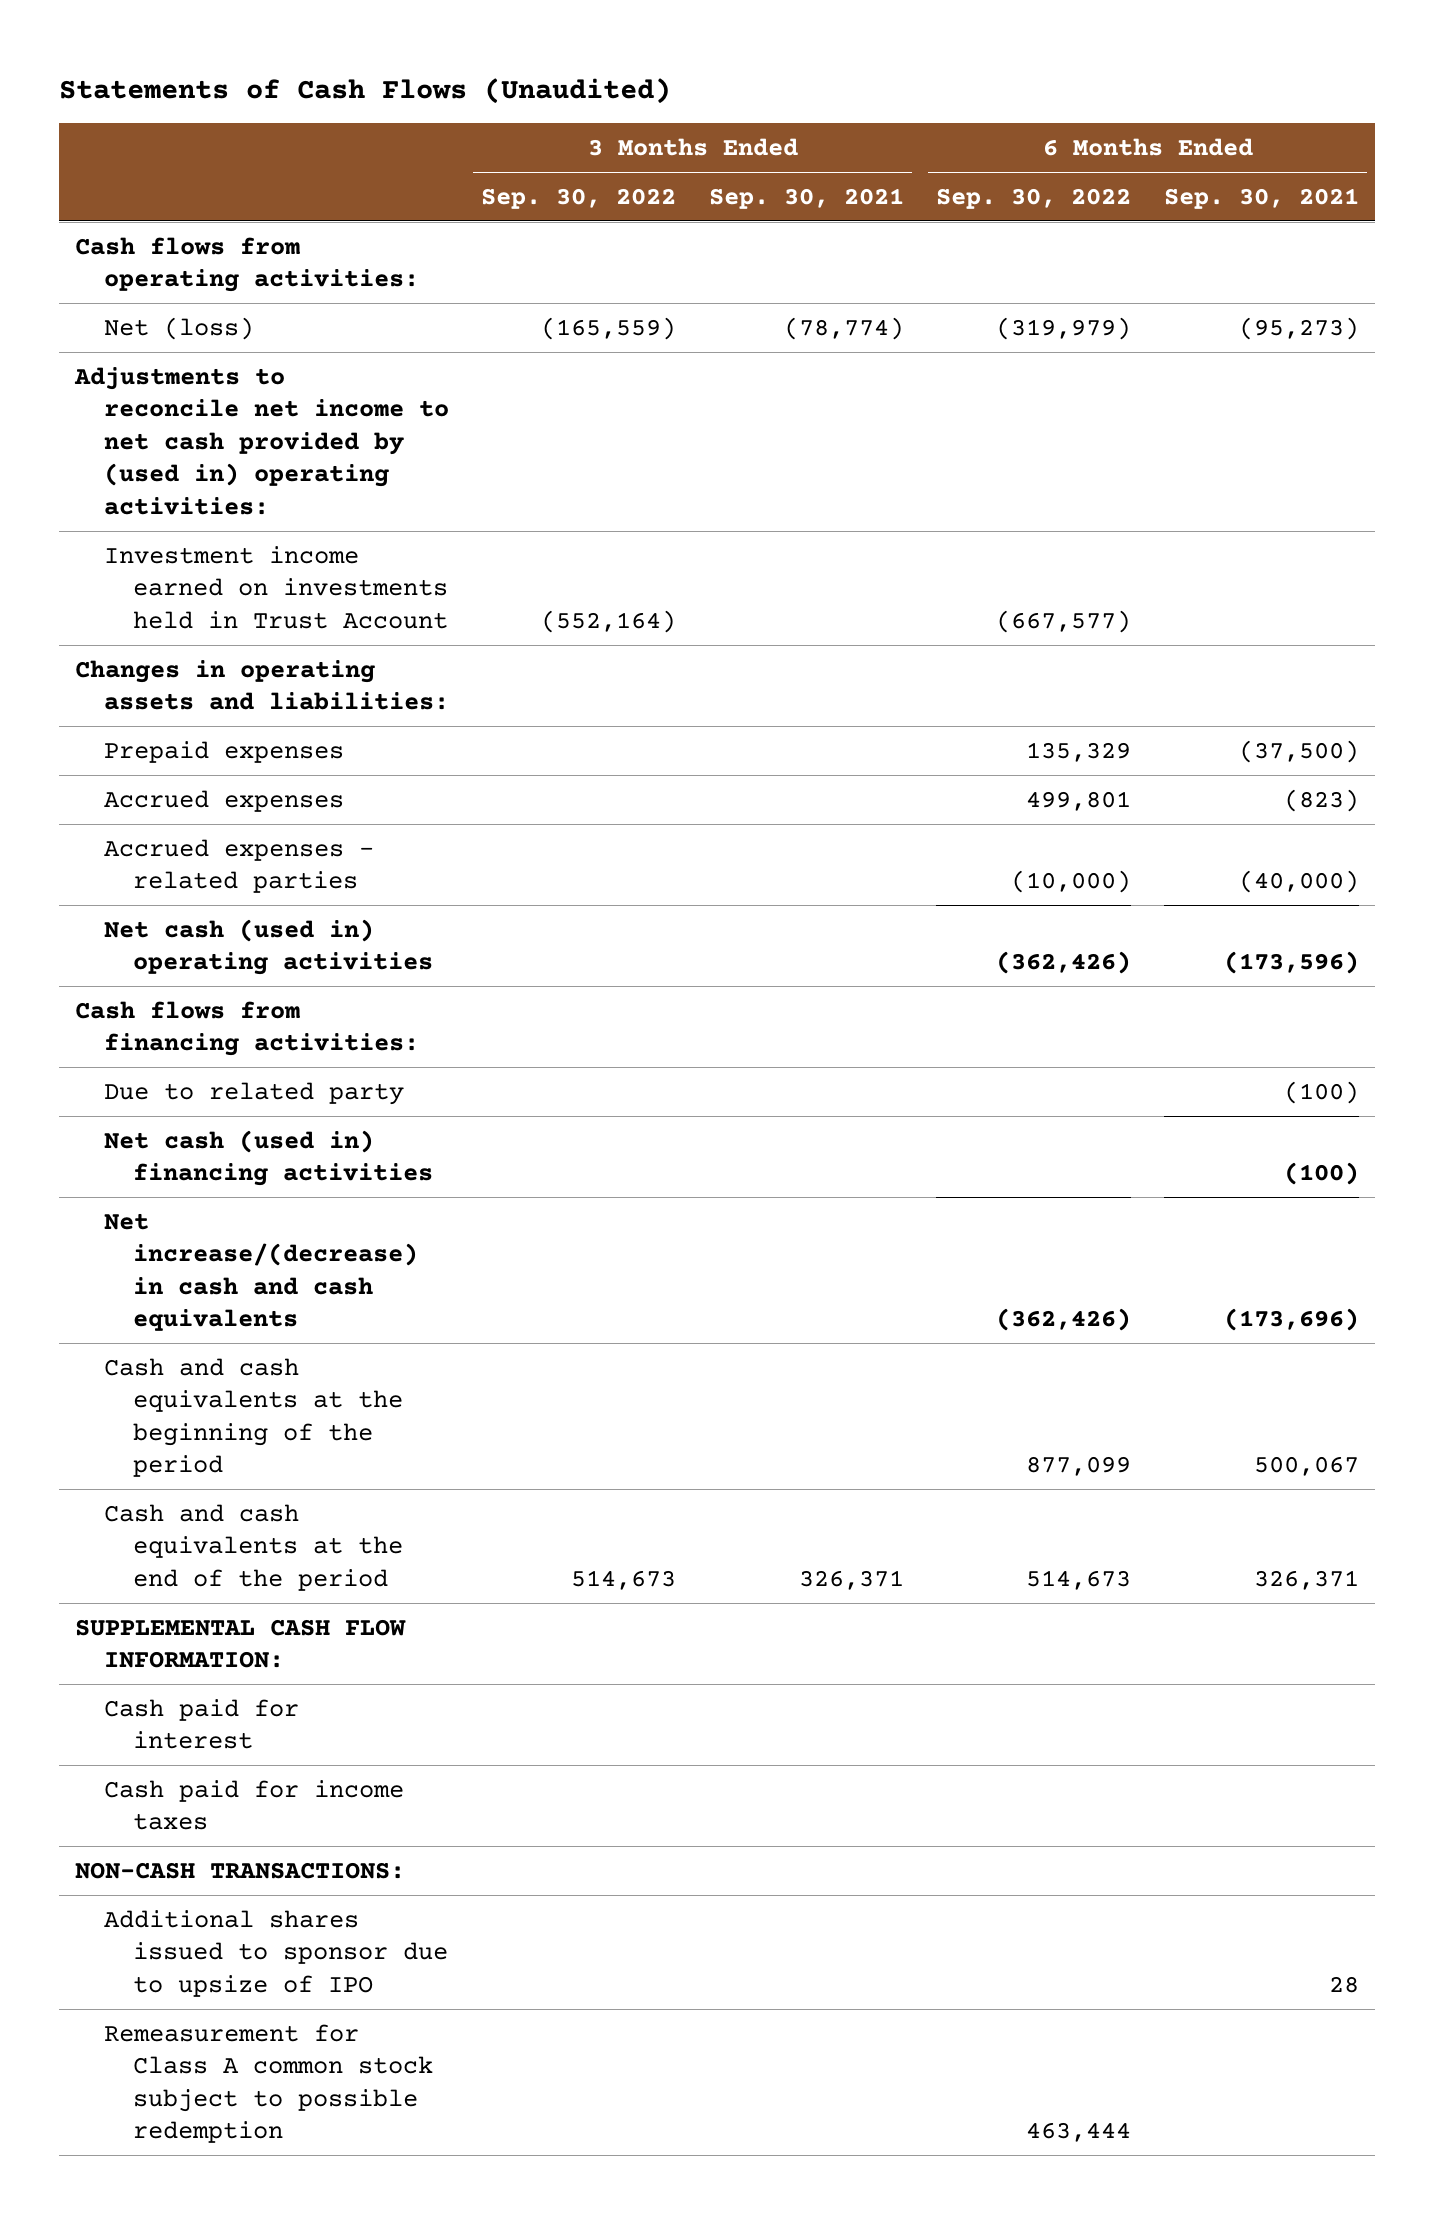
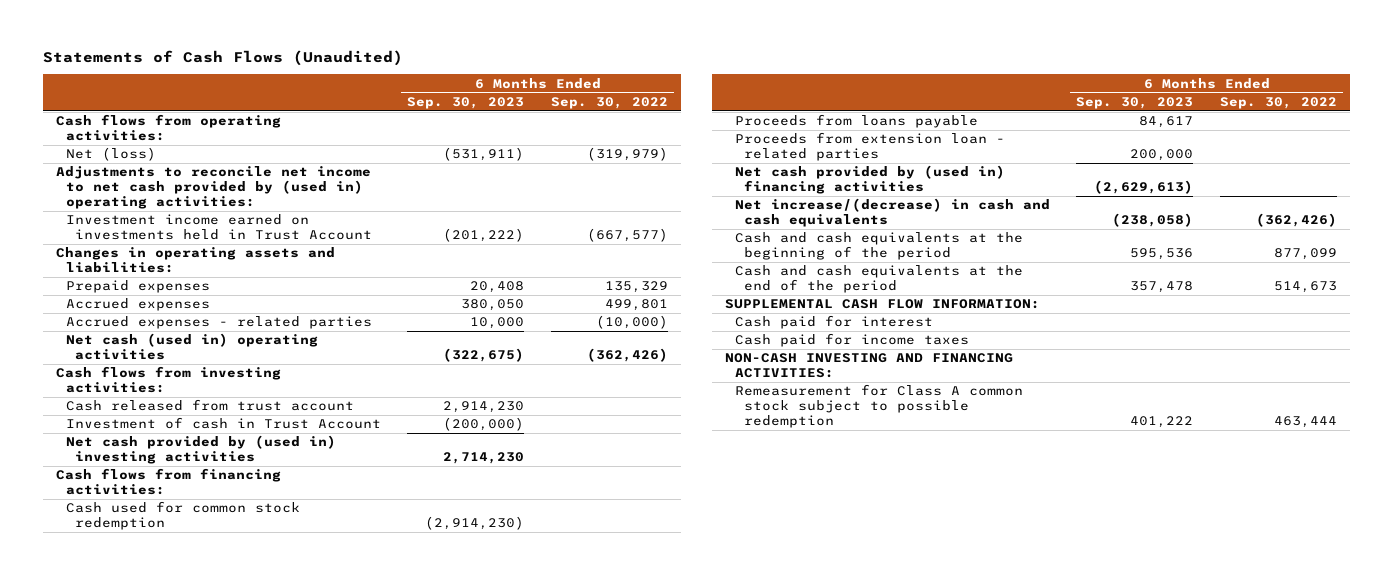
- | 3 Months Ended Sep. 30, 2022 | 3 Months Ended Sep. 30, 2021 | 6 Months Ended Sep. 30, 2022 | 6 Months Ended Sep. 30, 2021
+ | 6 Months Ended Sep. 30, 2023 | 6 Months Ended Sep. 30, 2022
+ Cash flows from investing activities:
+ Cash released from trust account | 2,914,230 |
+ Investment of cash in Trust Account | (200,000) |
+ Net cash provided by (used in) investing activities | 2,714,230 |
- Due to related party | | | | (100)
- Net cash (used in) financing activities | | | | (100)
+ Cash used for common stock redemption | (2,914,230) |
+ Proceeds from loans payable | 84,617 |
+ Proceeds from extension loan - related parties | 200,000 |
+ Net cash provided by (used in) financing activities | (2,629,613) |
- NON-CASH TRANSACTIONS:
- Additional shares issued to sponsor due to upsize of IPO | | | | 28
+ NON-CASH INVESTING AND FINANCING ACTIVITIES:

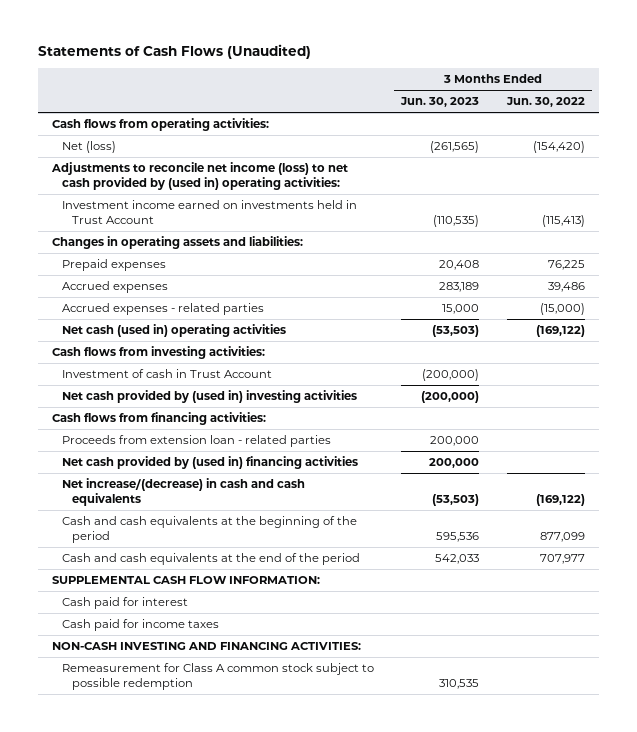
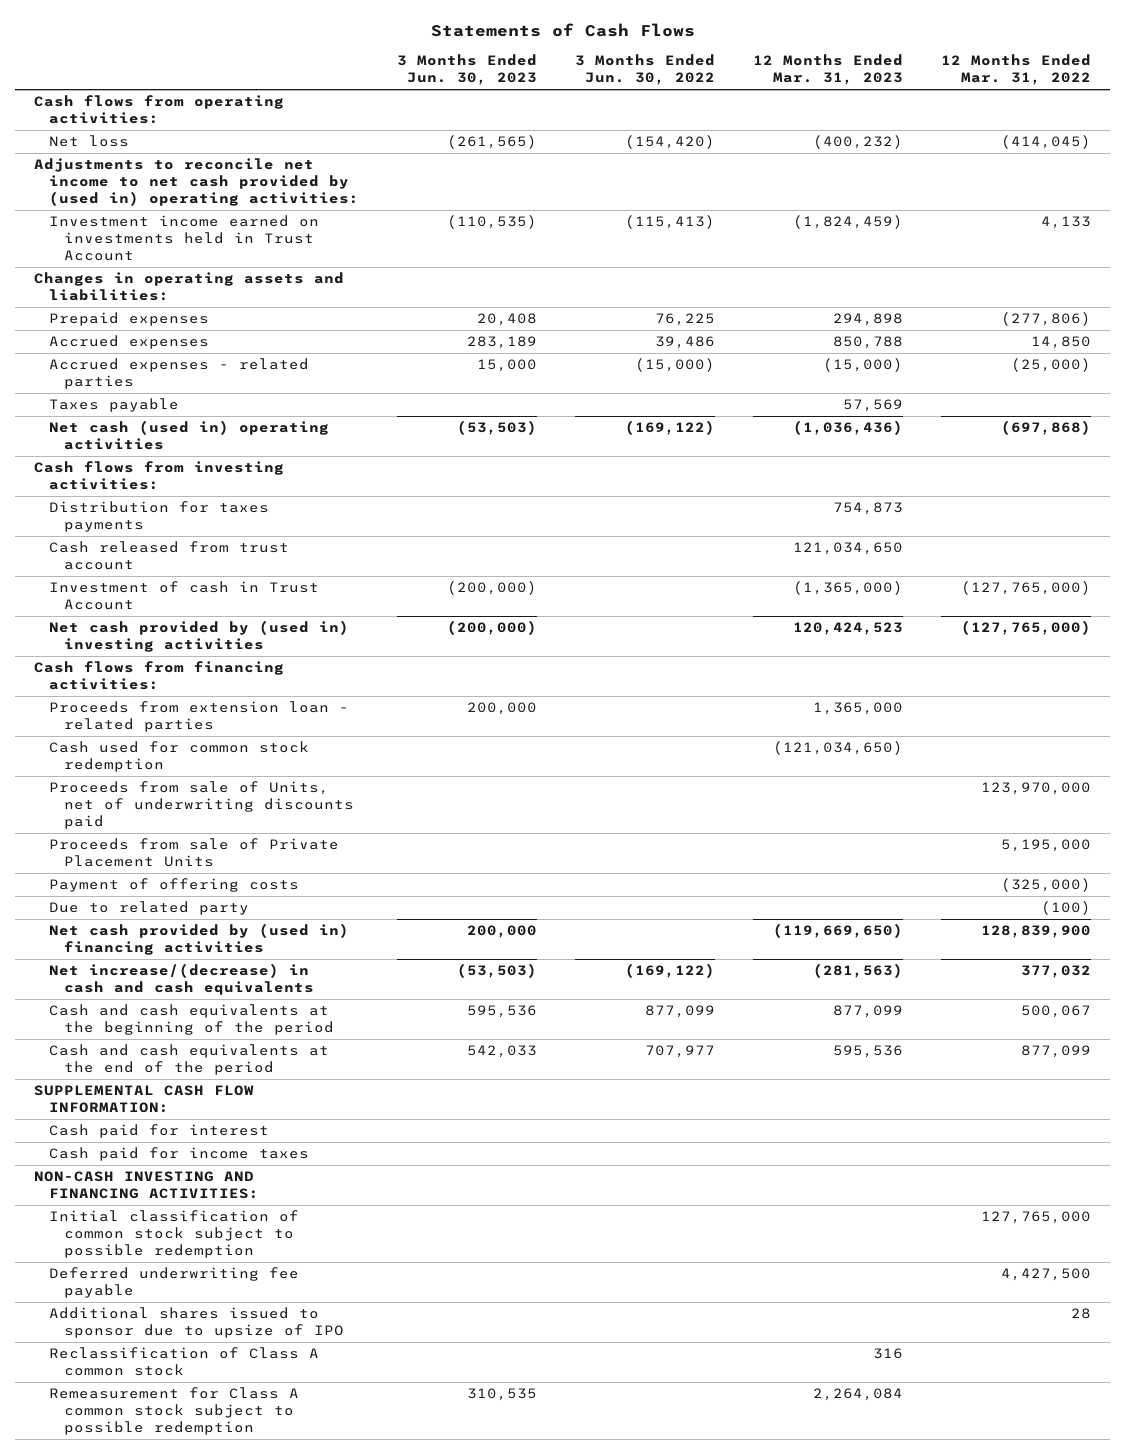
- Statements of Cash Flows (Unaudited)
+ Statements of Cash Flows
- | 3 Months Ended Jun. 30, 2023 | 3 Months Ended Jun. 30, 2022
+ | 3 Months Ended Jun. 30, 2023 | 3 Months Ended Jun. 30, 2022 | 12 Months Ended Mar. 31, 2023 | 12 Months Ended Mar. 31, 2022
- Net (loss) | (261,565) | (154,420)
- Adjustments to reconcile net income (loss) to net cash provided by (used in) operating activities:
+ Net loss | (261,565) | (154,420) | (400,232) | (414,045)
+ Adjustments to reconcile net income to net cash provided by (used in) operating activities:
+ Taxes payable | | | 57,569 |
+ Distribution for taxes payments | | | 754,873 |
+ Cash released from trust account | | | 121,034,650 |
+ Cash used for common stock redemption | | | (121,034,650) |
+ Proceeds from sale of Units, net of underwriting discounts paid | | | | 123,970,000
+ Proceeds from sale of Private Placement Units | | | | 5,195,000
+ Payment of offering costs | | | | (325,000)
+ Due to related party | | | | (100)
+ Initial classification of common stock subject to possible redemption | | | | 127,765,000
+ Deferred underwriting fee payable | | | | 4,427,500
+ Additional shares issued to sponsor due to upsize of IPO | | | | 28
+ Reclassification of Class A common stock | | | 316 |

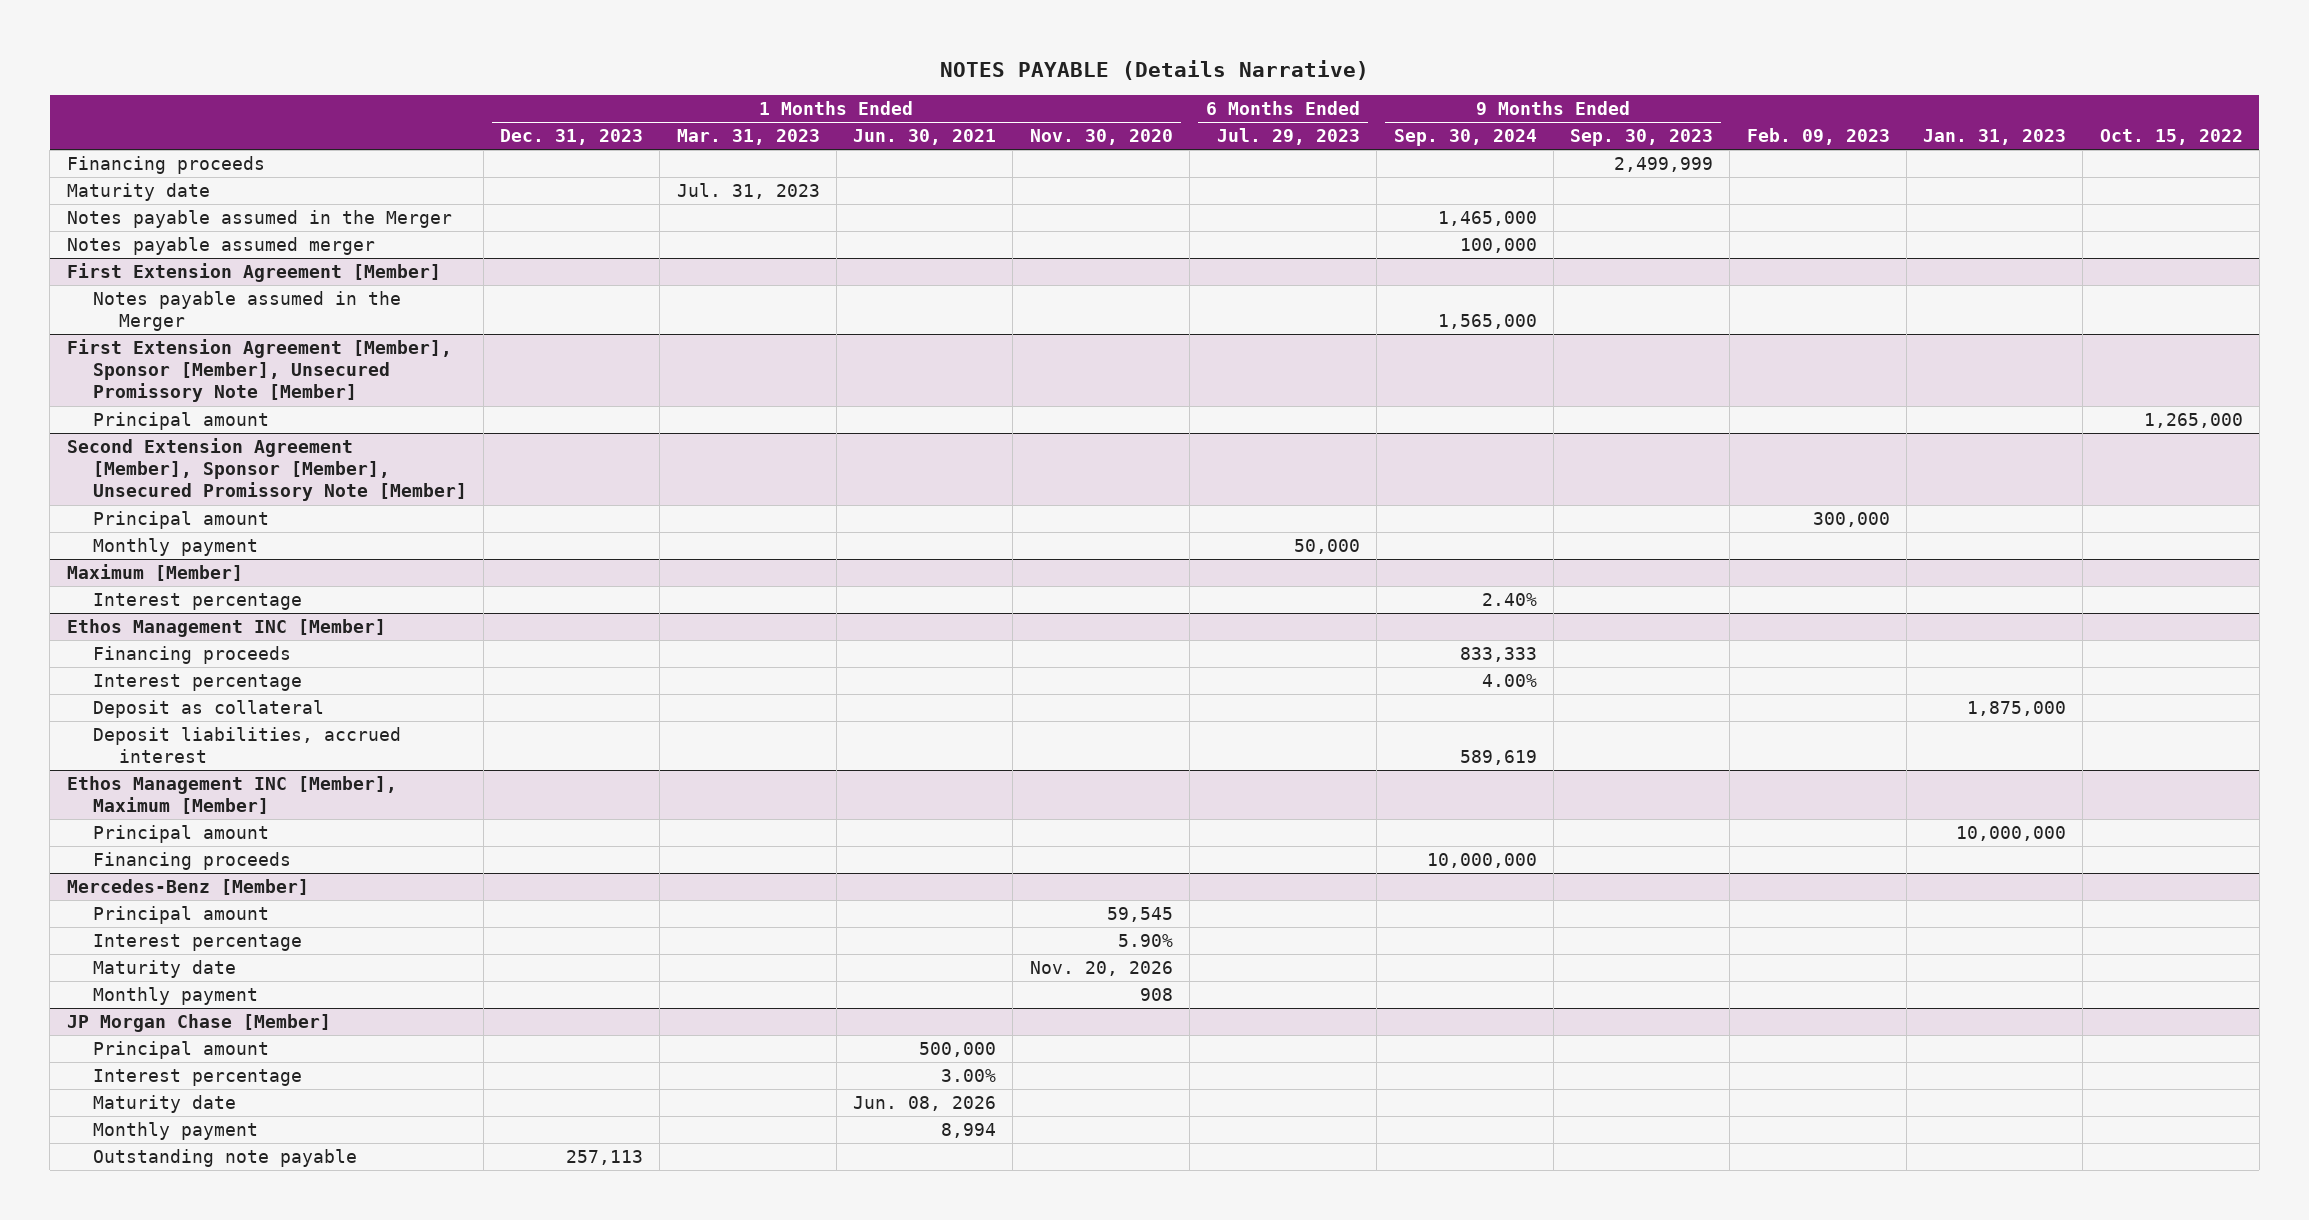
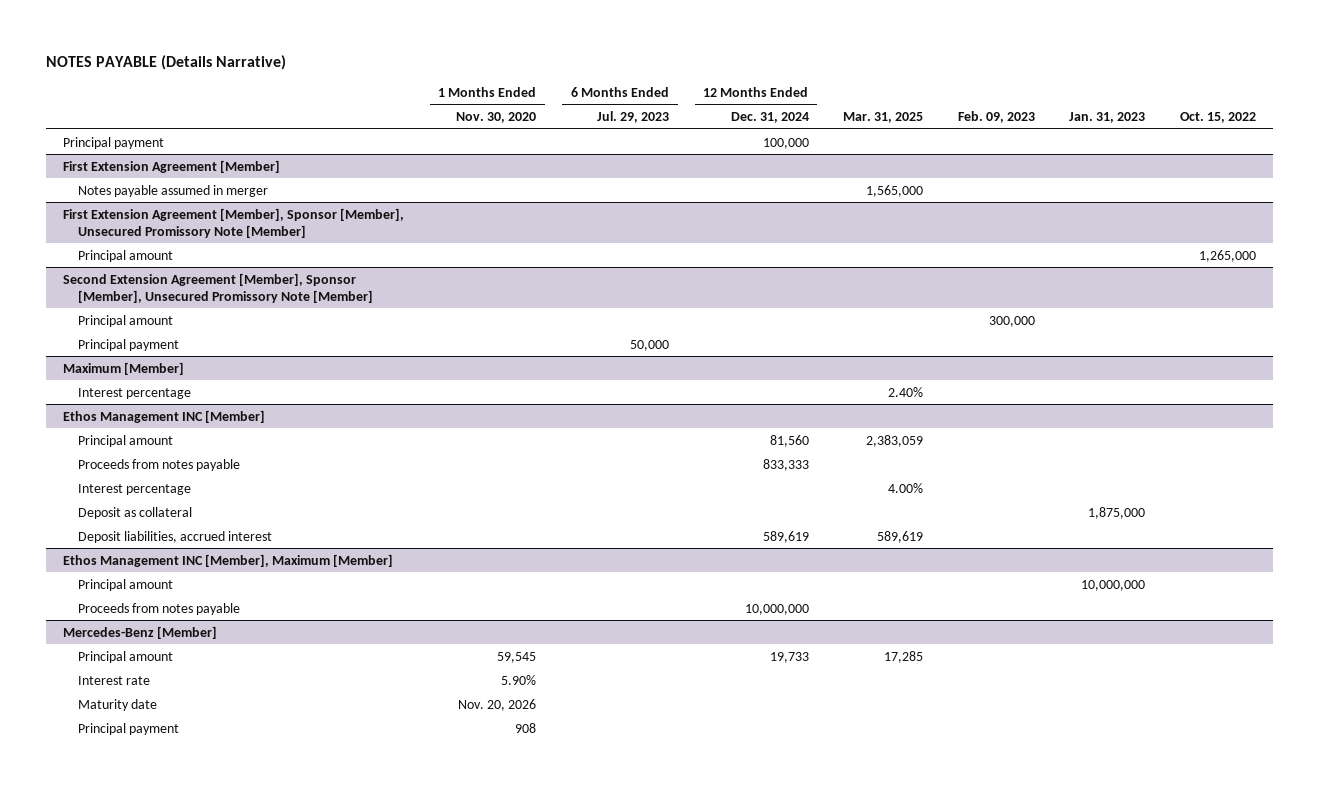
- | 1 Months Ended Dec. 31, 2023 | 1 Months Ended Mar. 31, 2023 | 1 Months Ended Jun. 30, 2021 | 1 Months Ended Nov. 30, 2020 | 6 Months Ended Jul. 29, 2023 | 9 Months Ended Sep. 30, 2024 | 9 Months Ended Sep. 30, 2023 | Feb. 09, 2023 | Jan. 31, 2023 | Oct. 15, 2022
+ | 1 Months Ended Nov. 30, 2020 | 6 Months Ended Jul. 29, 2023 | 12 Months Ended Dec. 31, 2024 | Mar. 31, 2025 | Feb. 09, 2023 | Jan. 31, 2023 | Oct. 15, 2022
- Financing proceeds | | | | | | | 2,499,999 | | |
- Maturity date | | Jul. 31, 2023 | | | | | | | |
- Notes payable assumed in the Merger | | | | | | 1,465,000 | | | |
- Notes payable assumed merger | | | | | | 100,000 | | | |
+ Principal payment | | | 100,000 | | | |
@ First Extension Agreement [Member]
- Notes payable assumed in the Merger | | | | | | 1,565,000 | | | |
+ Notes payable assumed in merger | | | | 1,565,000 | | |
@ Second Extension Agreement [Member], Sponsor [Member], Unsecured Promissory Note [Member]
- Monthly payment | | | | | 50,000 | | | | |
+ Principal payment | | 50,000 | | | | |
@ Ethos Management INC [Member]
- Financing proceeds | | | | | | 833,333 | | | |
+ Principal amount | | | 81,560 | 2,383,059 | | |
+ Proceeds from notes payable | | | 833,333 | | | |
@ Ethos Management INC [Member], Maximum [Member]
- Financing proceeds | | | | | | 10,000,000 | | | |
+ Proceeds from notes payable | | | 10,000,000 | | | |
@ Mercedes-Benz [Member]
- Interest percentage | | | | 5.90% | | | | | |
+ Interest rate | 5.90% | | | | | |
- Monthly payment | | | | 908 | | | | | |
- JP Morgan Chase [Member]
- Principal amount | | | 500,000 | | | | | | |
- Interest percentage | | | 3.00% | | | | | | |
- Maturity date | | | Jun. 08, 2026 | | | | | | |
- Monthly payment | | | 8,994 | | | | | | |
- Outstanding note payable | 257,113 | | | | | | | | |
@ Mercedes-Benz [Member]
+ Principal payment | 908 | | | | | |

